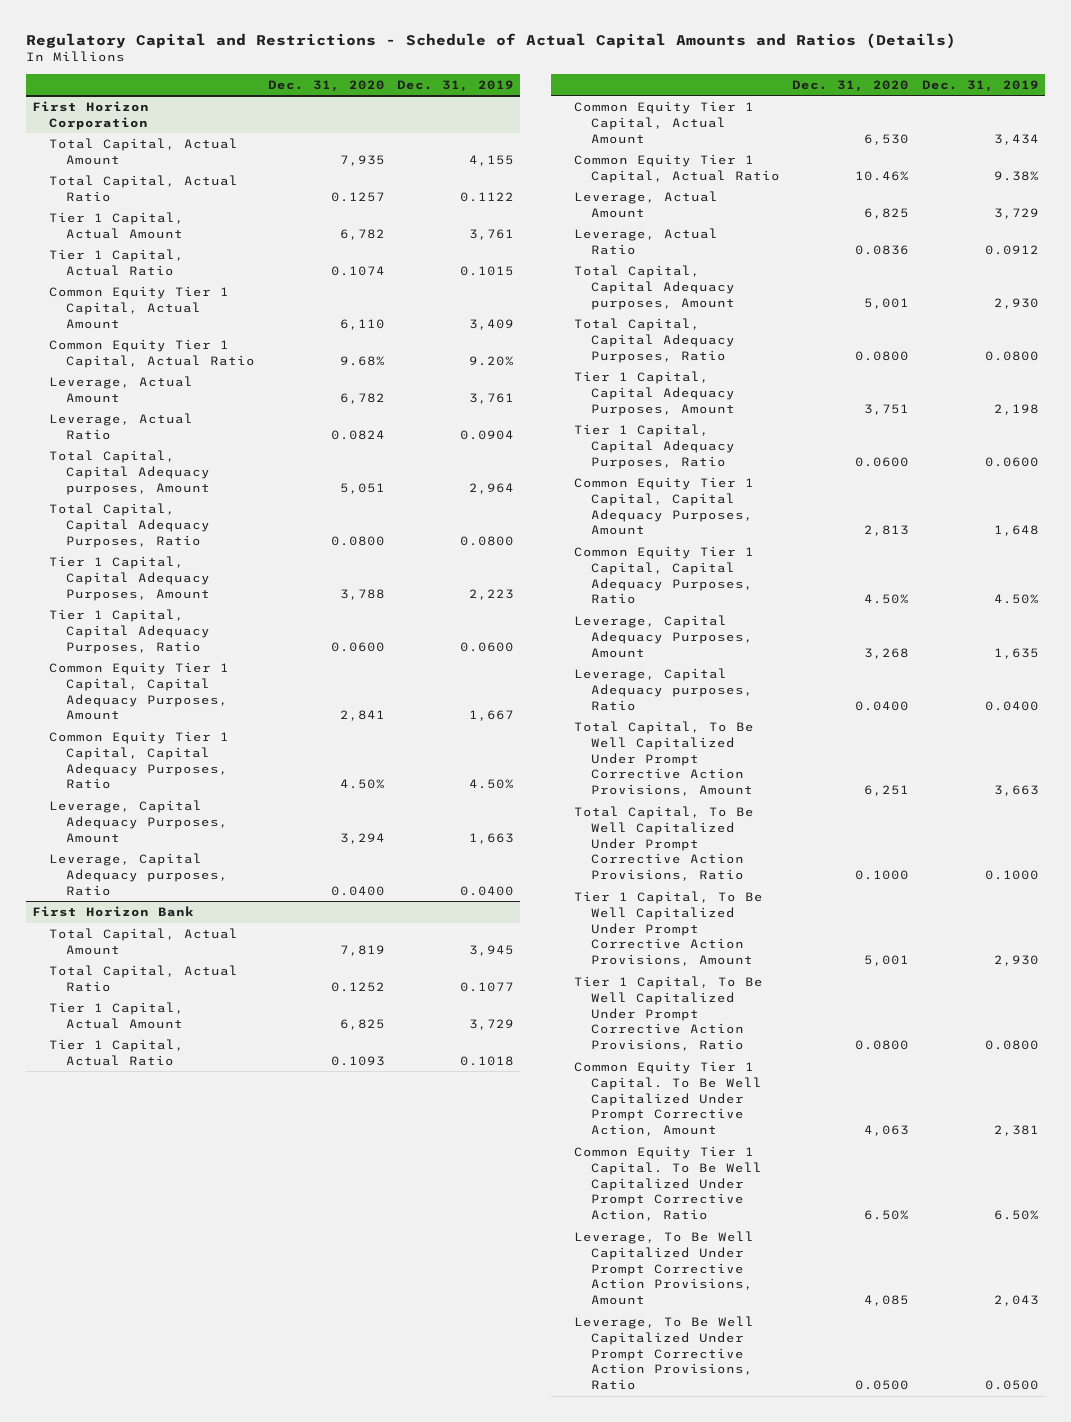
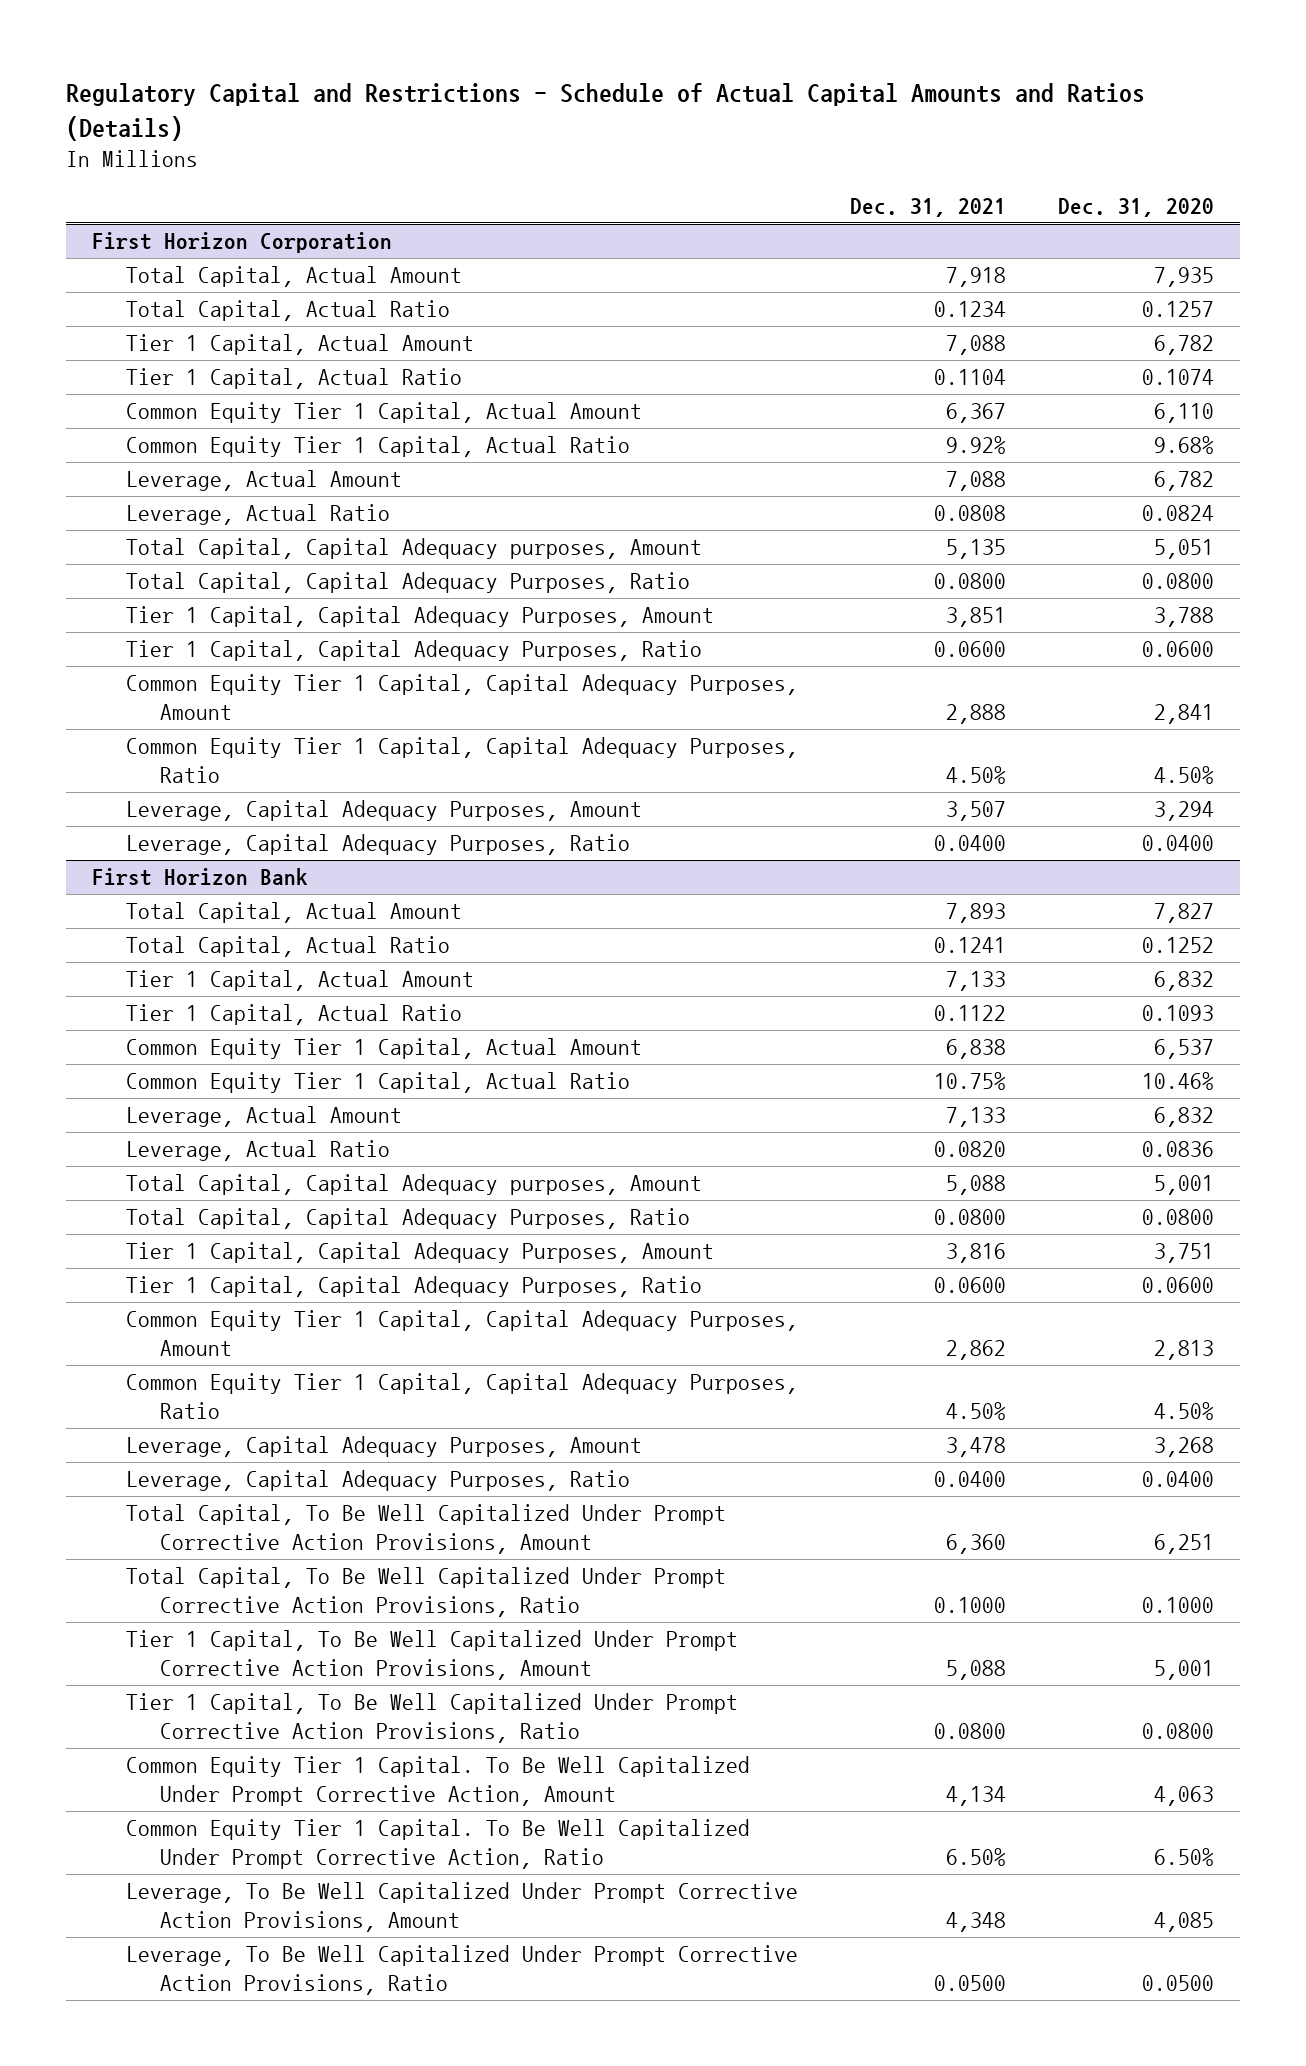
- | Dec. 31, 2020 | Dec. 31, 2019
+ | Dec. 31, 2021 | Dec. 31, 2020
@ First Horizon Corporation
- Leverage, Capital Adequacy purposes, Ratio | 0.0400 | 0.0400
+ Leverage, Capital Adequacy Purposes, Ratio | 0.0400 | 0.0400
@ First Horizon Bank
- Total Capital, Actual Amount | 7,819 | 3,945
+ Total Capital, Actual Amount | 7,893 | 7,827
- Tier 1 Capital, Actual Amount | 6,825 | 3,729
+ Tier 1 Capital, Actual Amount | 7,133 | 6,832
- Common Equity Tier 1 Capital, Actual Amount | 6,530 | 3,434
+ Common Equity Tier 1 Capital, Actual Amount | 6,838 | 6,537
- Leverage, Actual Amount | 6,825 | 3,729
+ Leverage, Actual Amount | 7,133 | 6,832
- Leverage, Capital Adequacy purposes, Ratio | 0.0400 | 0.0400
+ Leverage, Capital Adequacy Purposes, Ratio | 0.0400 | 0.0400

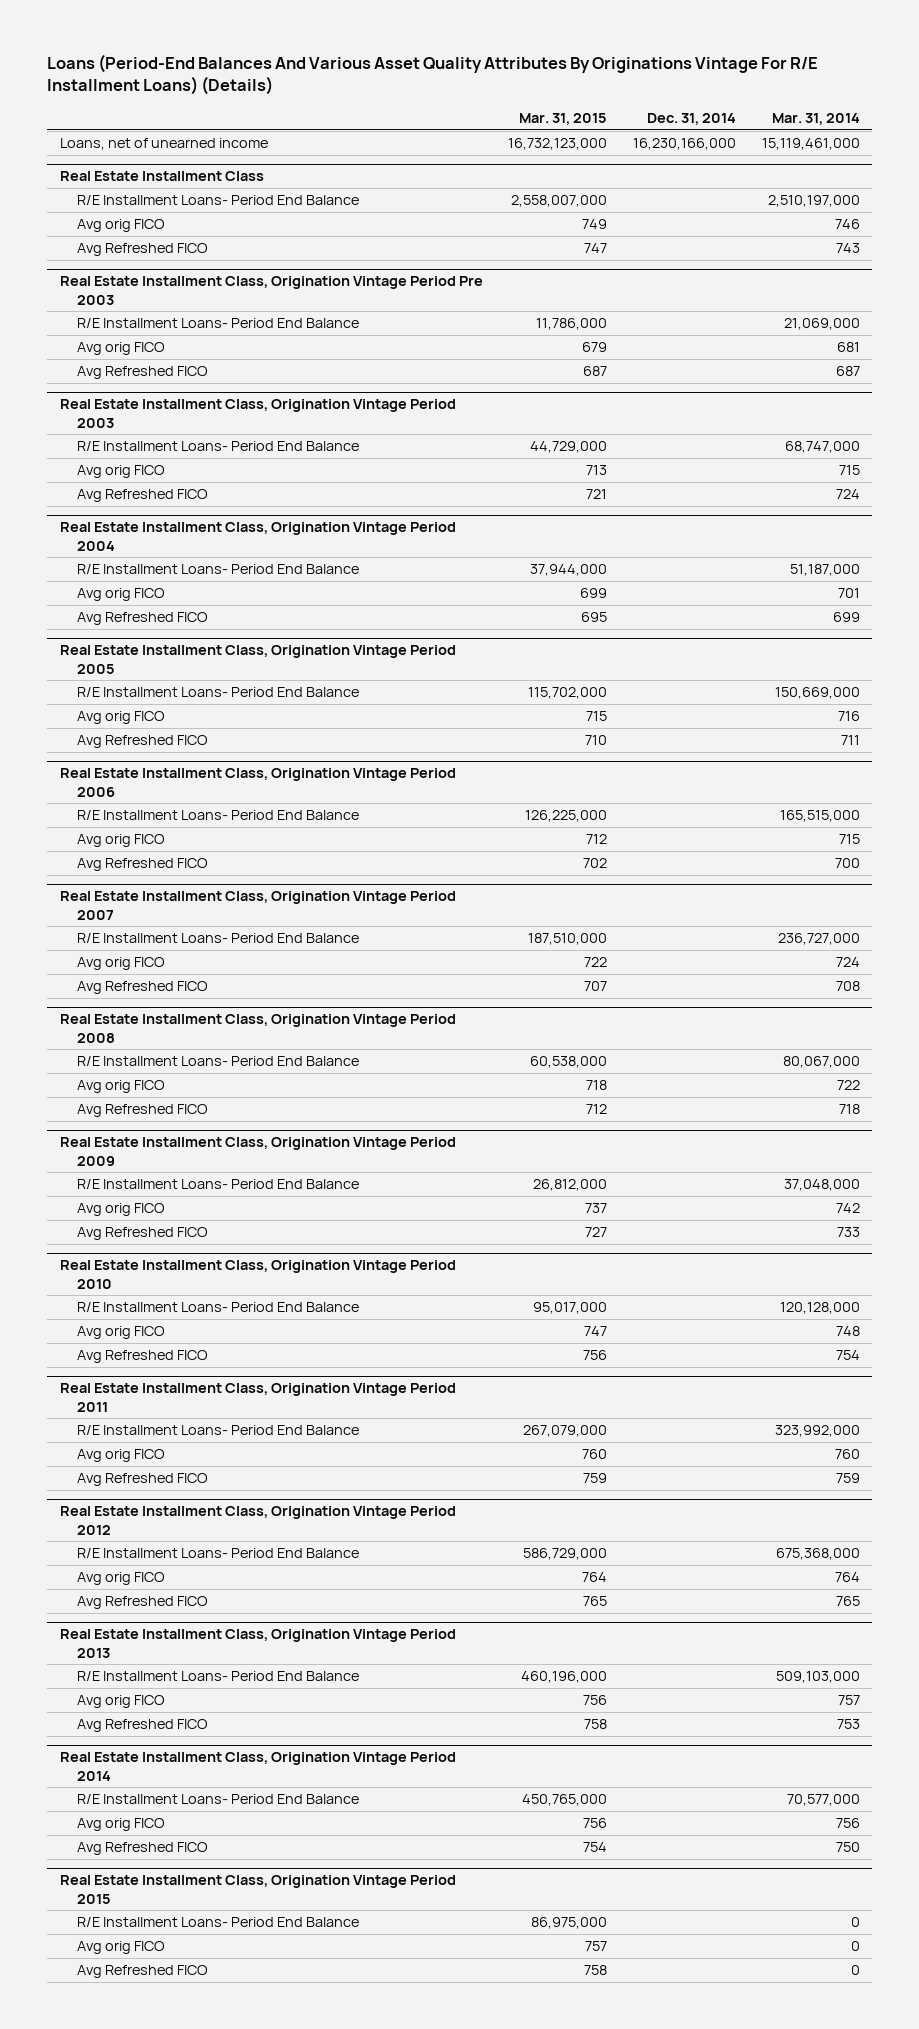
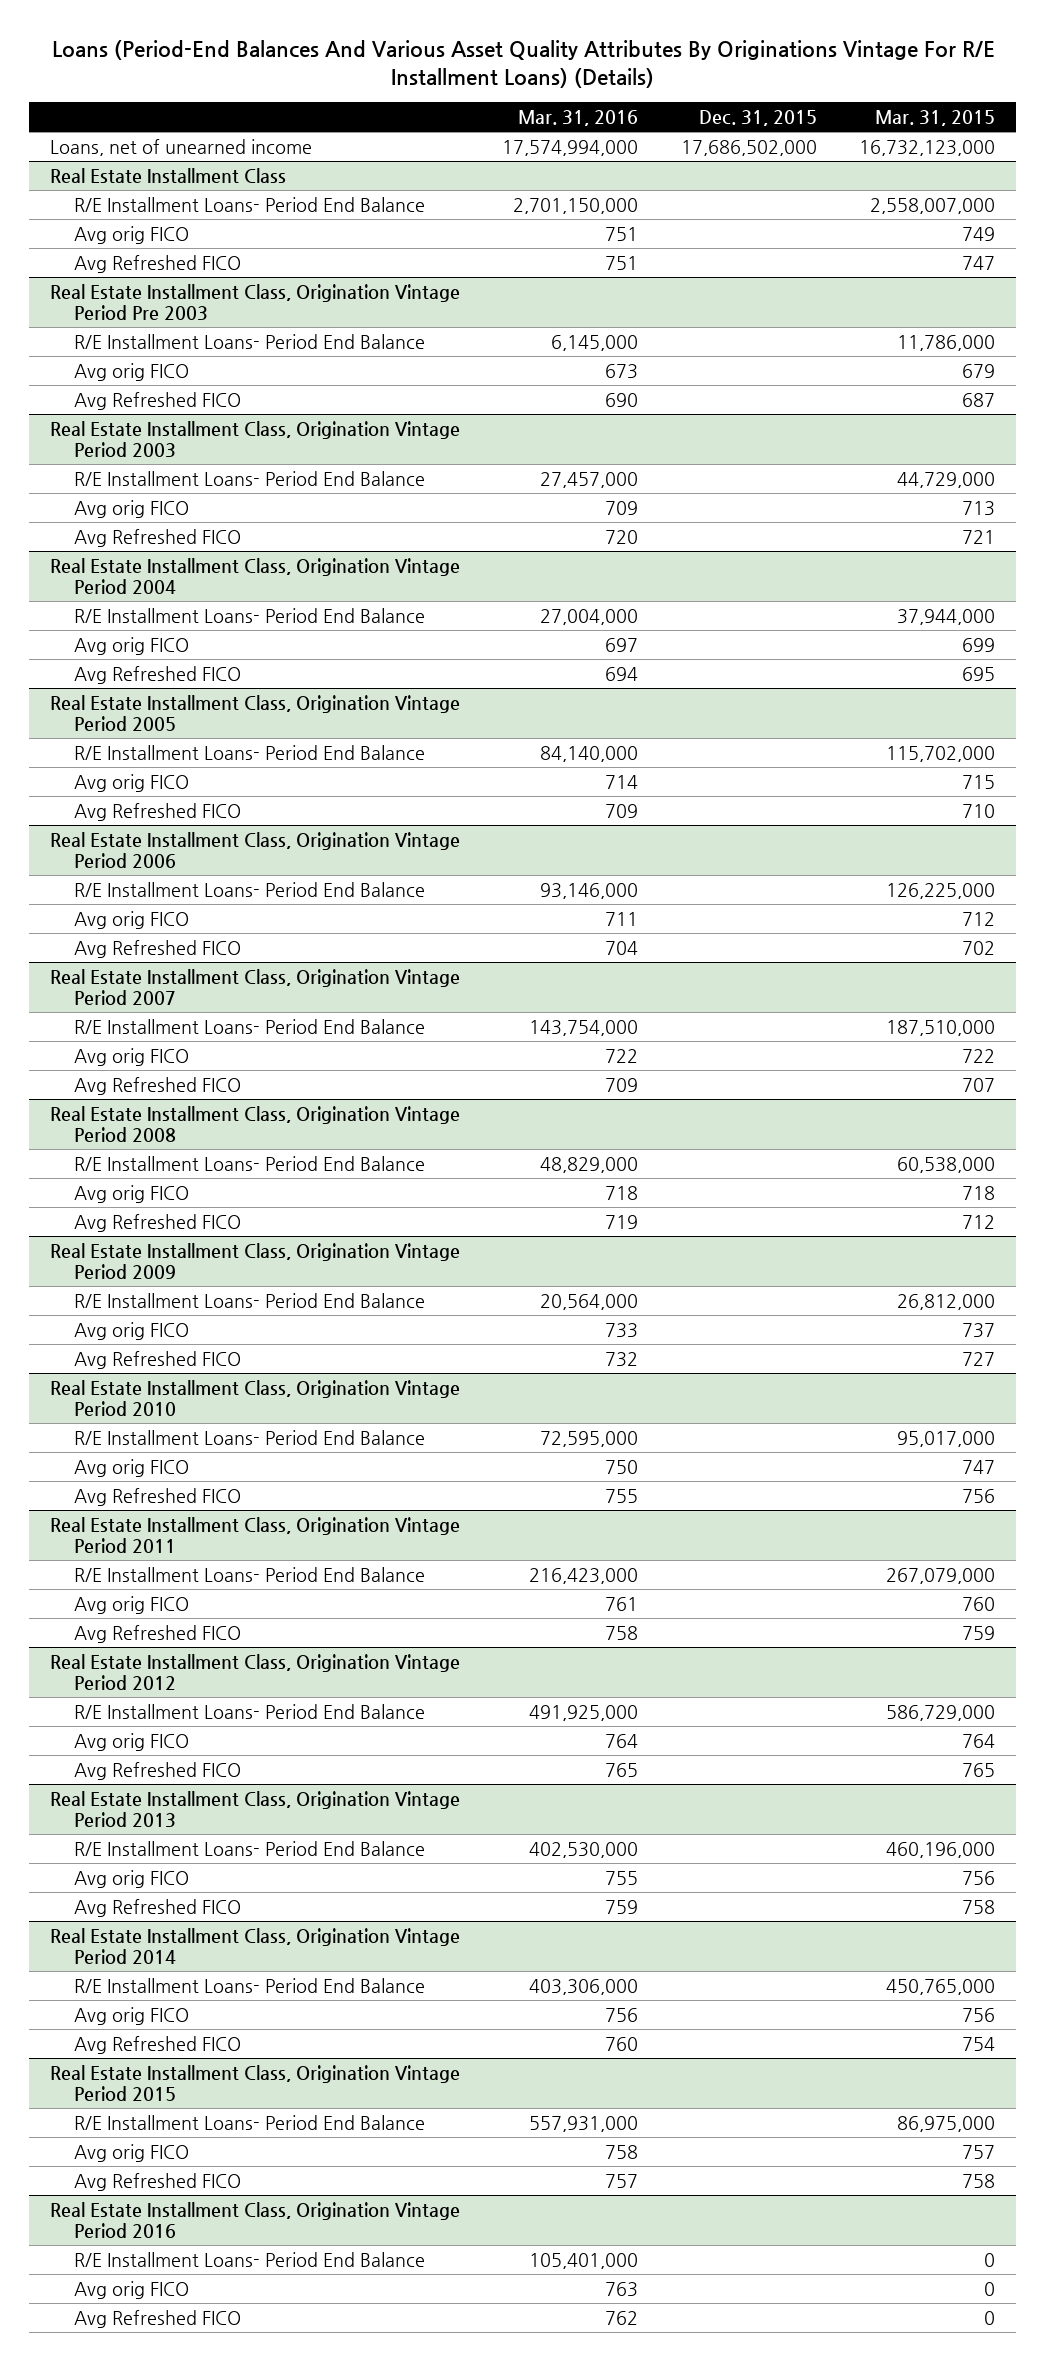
- | Mar. 31, 2015 | Dec. 31, 2014 | Mar. 31, 2014
+ | Mar. 31, 2016 | Dec. 31, 2015 | Mar. 31, 2015
+ Real Estate Installment Class, Origination Vintage Period 2016
+ R/E Installment Loans- Period End Balance | 105,401,000 | | 0
+ Avg orig FICO | 763 | | 0
+ Avg Refreshed FICO | 762 | | 0

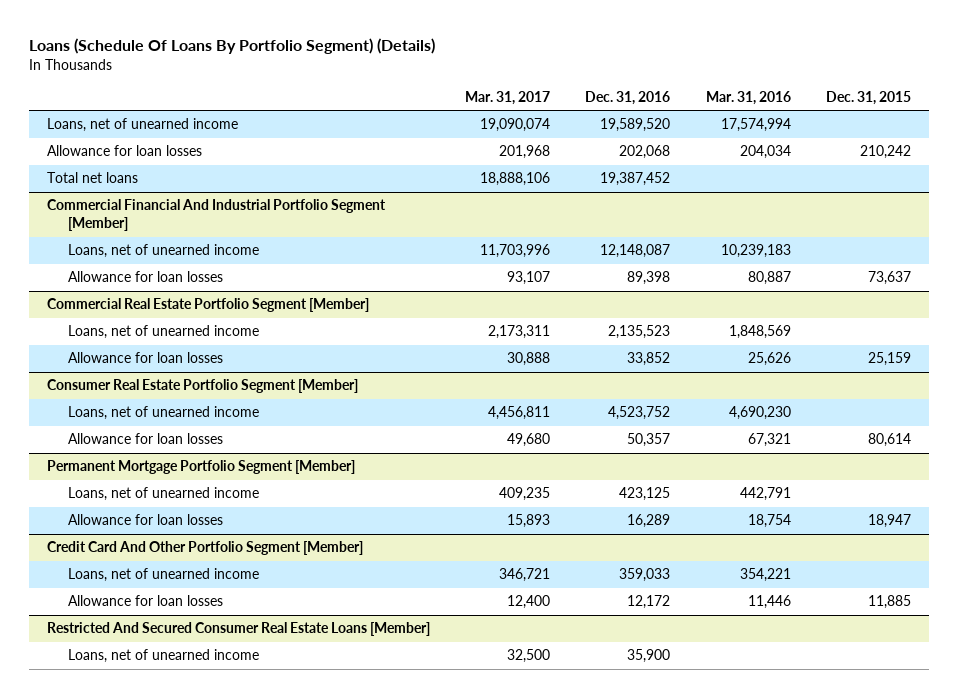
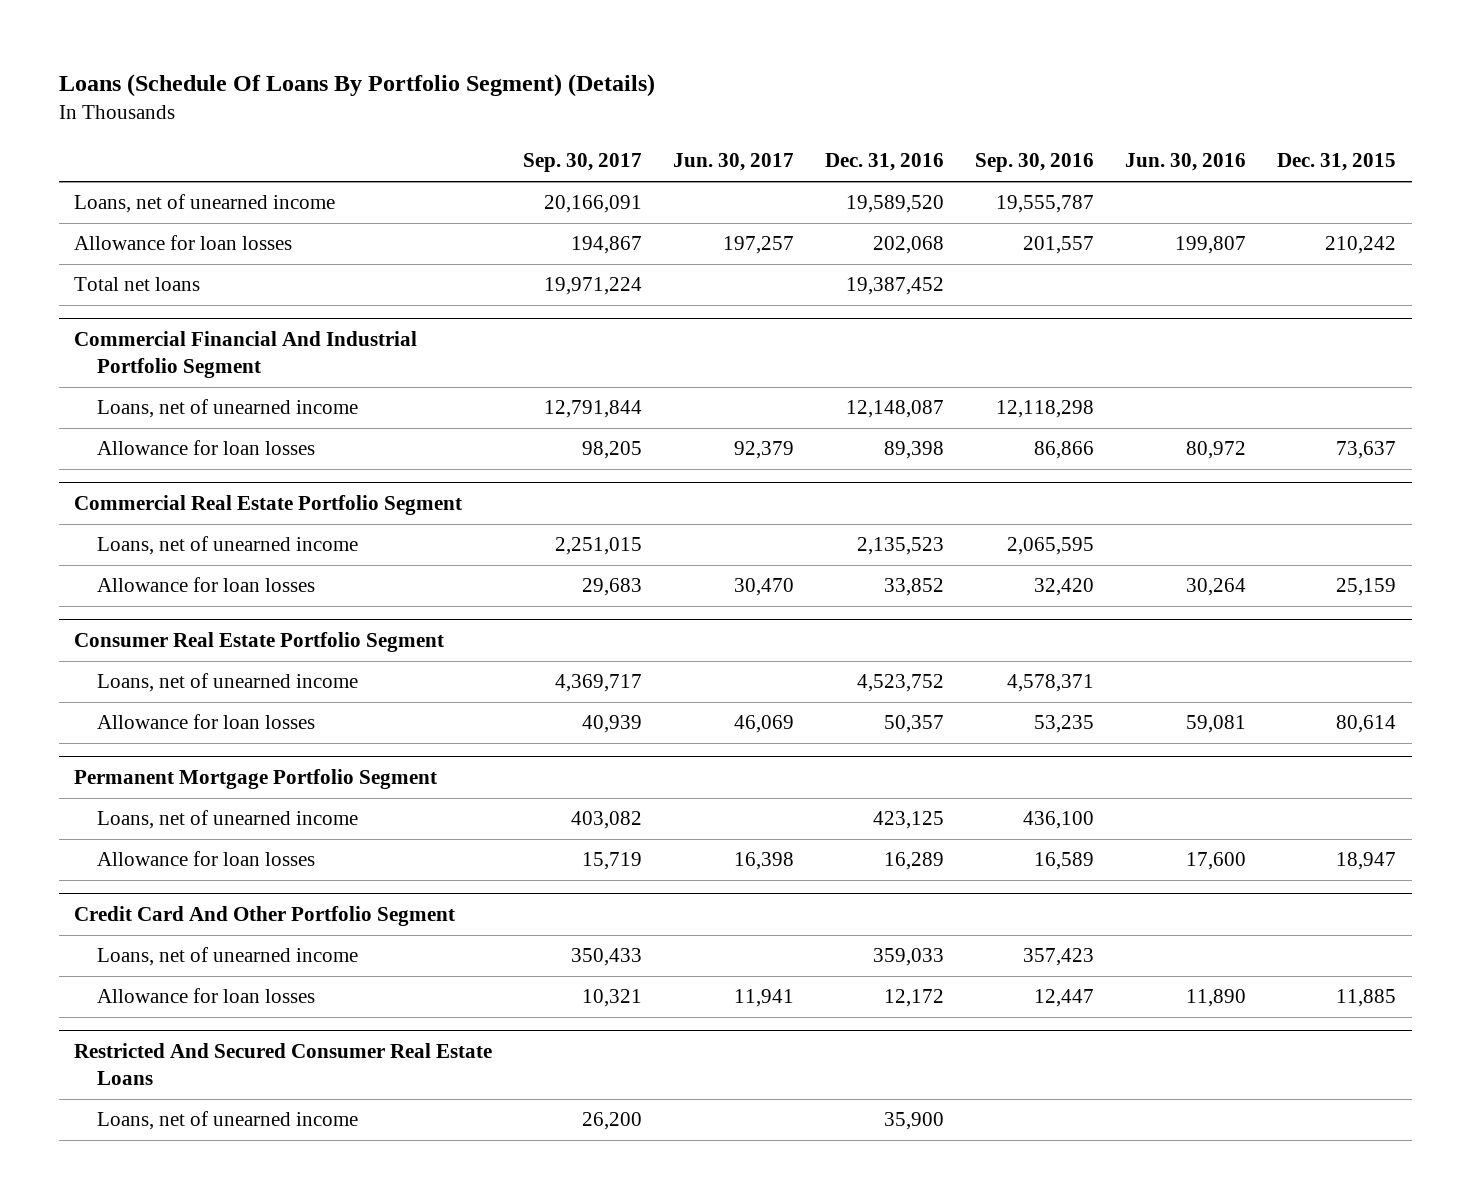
- | Mar. 31, 2017 | Dec. 31, 2016 | Mar. 31, 2016 | Dec. 31, 2015
+ | Sep. 30, 2017 | Jun. 30, 2017 | Dec. 31, 2016 | Sep. 30, 2016 | Jun. 30, 2016 | Dec. 31, 2015
- Commercial Financial And Industrial Portfolio Segment [Member]
+ Commercial Financial And Industrial Portfolio Segment
- Commercial Real Estate Portfolio Segment [Member]
+ Commercial Real Estate Portfolio Segment
- Consumer Real Estate Portfolio Segment [Member]
+ Consumer Real Estate Portfolio Segment
- Permanent Mortgage Portfolio Segment [Member]
+ Permanent Mortgage Portfolio Segment
- Credit Card And Other Portfolio Segment [Member]
+ Credit Card And Other Portfolio Segment
- Restricted And Secured Consumer Real Estate Loans [Member]
+ Restricted And Secured Consumer Real Estate Loans

